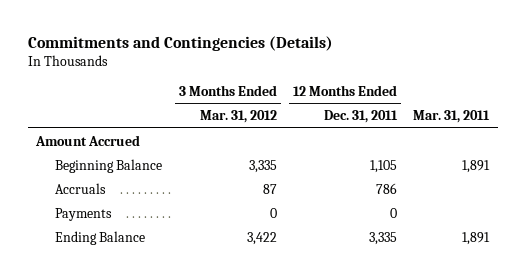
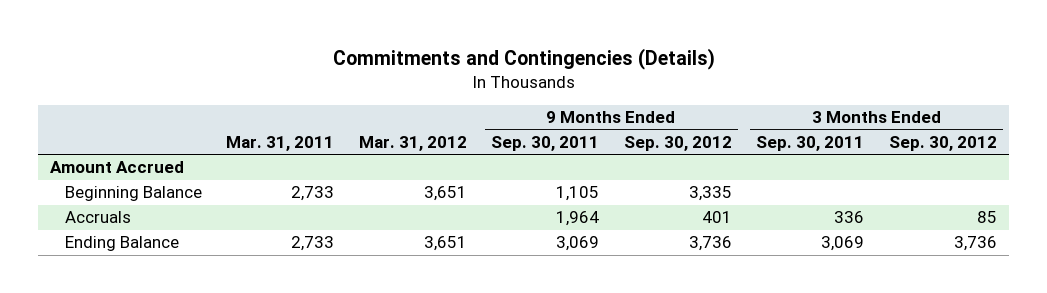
- | 3 Months Ended Mar. 31, 2012 | 12 Months Ended Dec. 31, 2011 | Mar. 31, 2011
+ | Mar. 31, 2011 | Mar. 31, 2012 | 9 Months Ended Sep. 30, 2011 | 9 Months Ended Sep. 30, 2012 | 3 Months Ended Sep. 30, 2011 | 3 Months Ended Sep. 30, 2012
- Beginning Balance | 3,335 | 1,105 | 1,891
+ Beginning Balance | 2,733 | 3,651 | 1,105 | 3,335 | |
- Payments | 0 | 0 |
- Ending Balance | 3,422 | 3,335 | 1,891
+ Ending Balance | 2,733 | 3,651 | 3,069 | 3,736 | 3,069 | 3,736

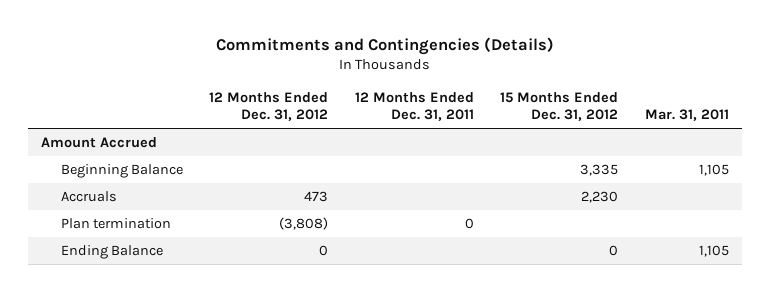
- | Mar. 31, 2011 | Mar. 31, 2012 | 9 Months Ended Sep. 30, 2011 | 9 Months Ended Sep. 30, 2012 | 3 Months Ended Sep. 30, 2011 | 3 Months Ended Sep. 30, 2012
+ | 12 Months Ended Dec. 31, 2012 | 12 Months Ended Dec. 31, 2011 | 15 Months Ended Dec. 31, 2012 | Mar. 31, 2011
- Beginning Balance | 2,733 | 3,651 | 1,105 | 3,335 | |
+ Beginning Balance | | | 3,335 | 1,105
- Ending Balance | 2,733 | 3,651 | 3,069 | 3,736 | 3,069 | 3,736
+ Plan termination | (3,808) | 0 | |
+ Ending Balance | 0 | | 0 | 1,105

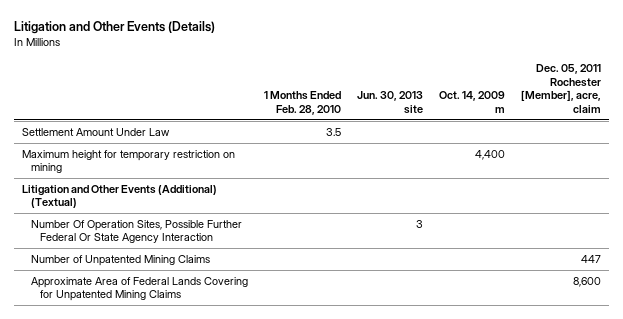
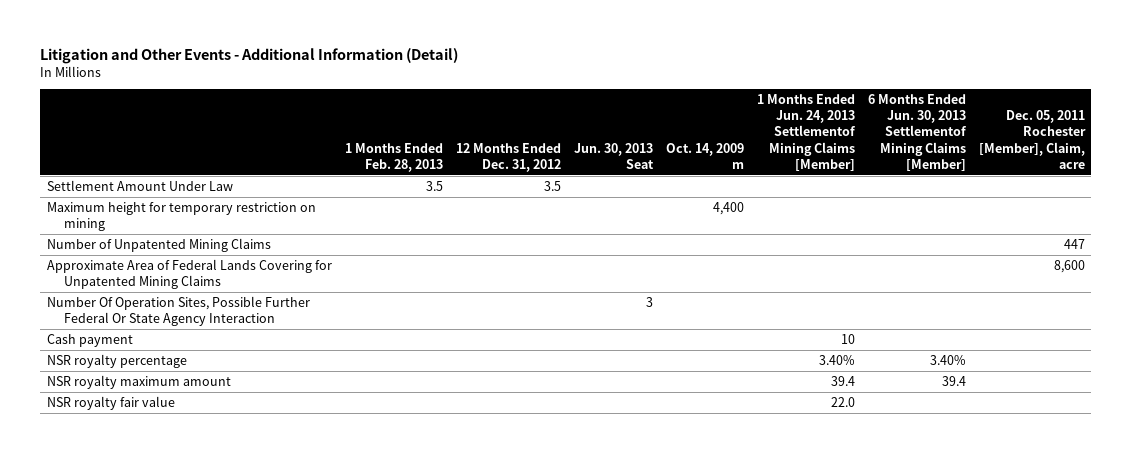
- Litigation and Other Events (Details)
+ Litigation and Other Events - Additional Information (Detail)
- | 1 Months Ended Feb. 28, 2010 | Jun. 30, 2013 site | Oct. 14, 2009 m | Dec. 05, 2011 Rochester [Member], acre, claim
+ | 1 Months Ended Feb. 28, 2013 | 12 Months Ended Dec. 31, 2012 | Jun. 30, 2013 Seat | Oct. 14, 2009 m | 1 Months Ended Jun. 24, 2013 Settlementof Mining Claims [Member] | 6 Months Ended Jun. 30, 2013 Settlementof Mining Claims [Member] | Dec. 05, 2011 Rochester [Member], Claim, acre
- Litigation and Other Events (Additional) (Textual)
moved down: Number Of Operation Sites, Possible Further Federal Or State Agency Interaction | | | 3 | | | |
+ Cash payment | | | | | 10 | |
+ NSR royalty percentage | | | | | 3.40% | 3.40% |
+ NSR royalty maximum amount | | | | | 39.4 | 39.4 |
+ NSR royalty fair value | | | | | 22.0 | |

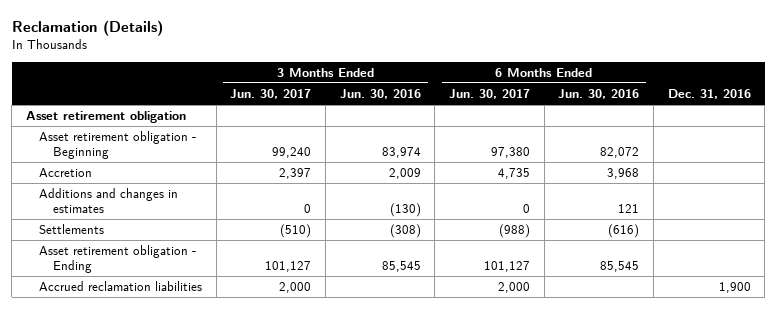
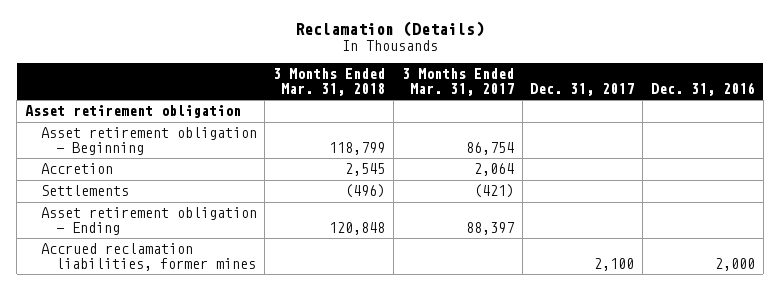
- | 3 Months Ended Jun. 30, 2017 | 3 Months Ended Jun. 30, 2016 | 6 Months Ended Jun. 30, 2017 | 6 Months Ended Jun. 30, 2016 | Dec. 31, 2016
+ | 3 Months Ended Mar. 31, 2018 | 3 Months Ended Mar. 31, 2017 | Dec. 31, 2017 | Dec. 31, 2016
- Additions and changes in estimates | 0 | (130) | 0 | 121 |
- Accrued reclamation liabilities | 2,000 | | 2,000 | | 1,900
+ Accrued reclamation liabilities, former mines | | | 2,100 | 2,000

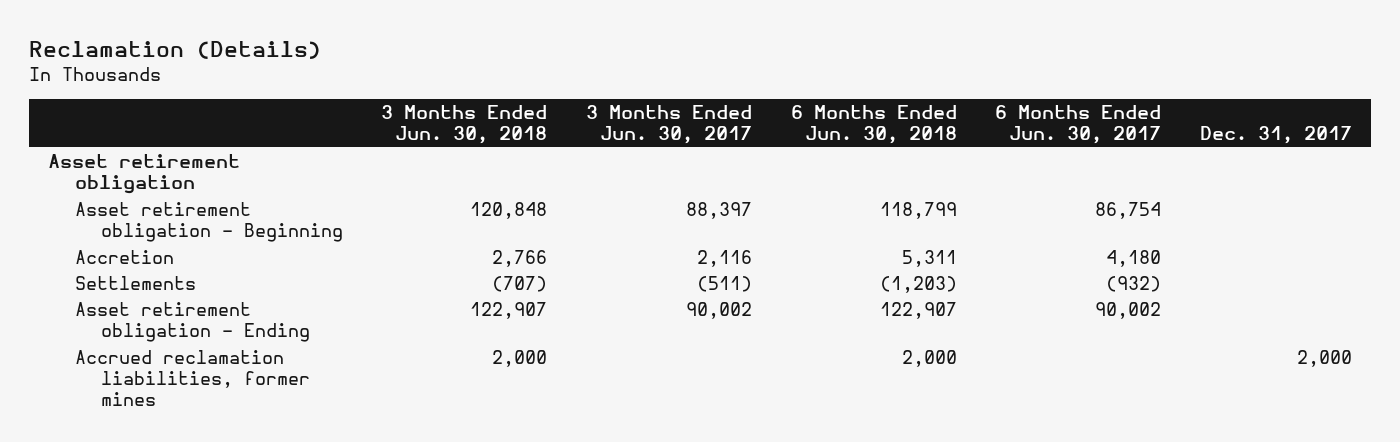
- | 3 Months Ended Mar. 31, 2018 | 3 Months Ended Mar. 31, 2017 | Dec. 31, 2017 | Dec. 31, 2016
+ | 3 Months Ended Jun. 30, 2018 | 3 Months Ended Jun. 30, 2017 | 6 Months Ended Jun. 30, 2018 | 6 Months Ended Jun. 30, 2017 | Dec. 31, 2017
- Accrued reclamation liabilities, former mines | | | 2,100 | 2,000
+ Accrued reclamation liabilities, former mines | 2,000 | | 2,000 | | 2,000

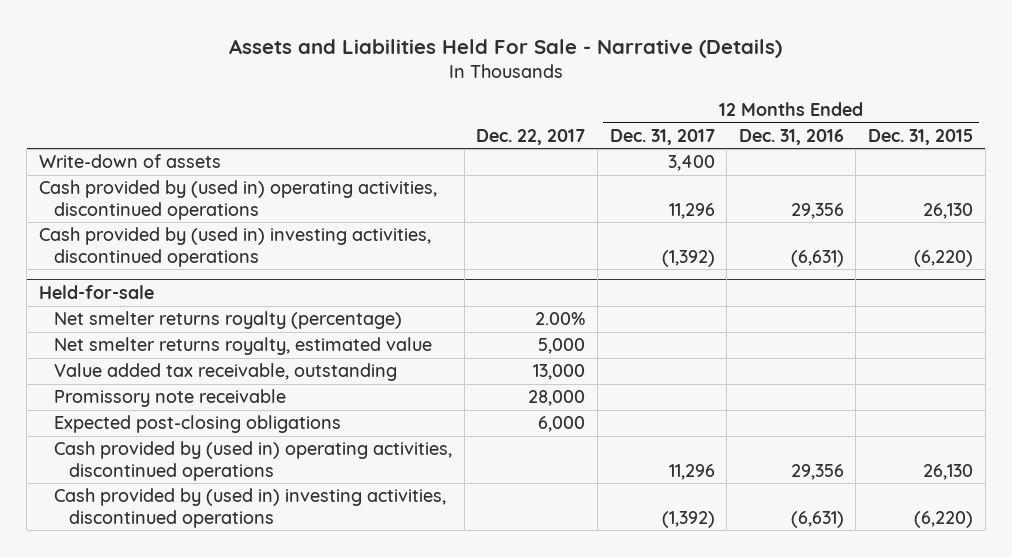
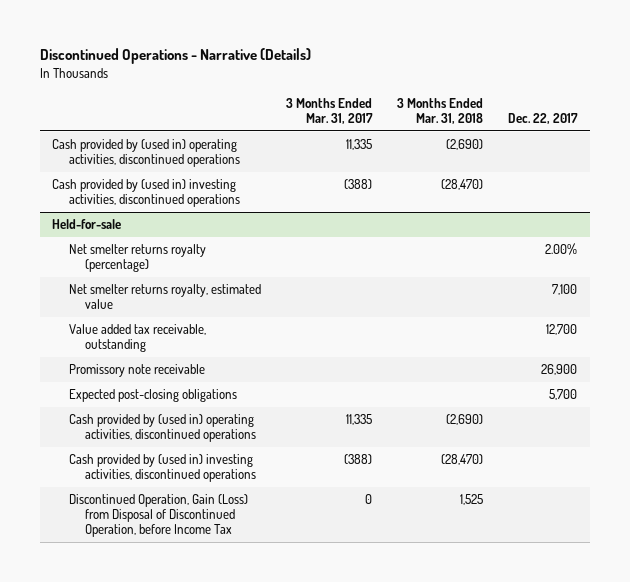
- Assets and Liabilities Held For Sale - Narrative (Details)
+ Discontinued Operations - Narrative (Details)
- | Dec. 22, 2017 | 12 Months Ended Dec. 31, 2017 | 12 Months Ended Dec. 31, 2016 | 12 Months Ended Dec. 31, 2015
+ | 3 Months Ended Mar. 31, 2017 | 3 Months Ended Mar. 31, 2018 | Dec. 22, 2017
- Write-down of assets | | 3,400 | |
@ Held-for-sale
- Net smelter returns royalty, estimated value | 5,000 | | |
- Value added tax receivable, outstanding | 13,000 | | |
- Promissory note receivable | 28,000 | | |
- Expected post-closing obligations | 6,000 | | |
+ Net smelter returns royalty, estimated value | | | 7,100
+ Value added tax receivable, outstanding | | | 12,700
+ Promissory note receivable | | | 26,900
+ Expected post-closing obligations | | | 5,700
+ Discontinued Operation, Gain (Loss) from Disposal of Discontinued Operation, before Income Tax | 0 | 1,525 |

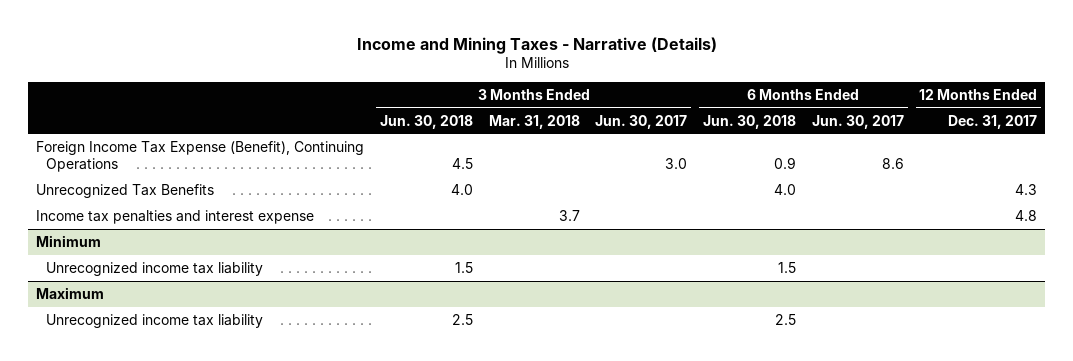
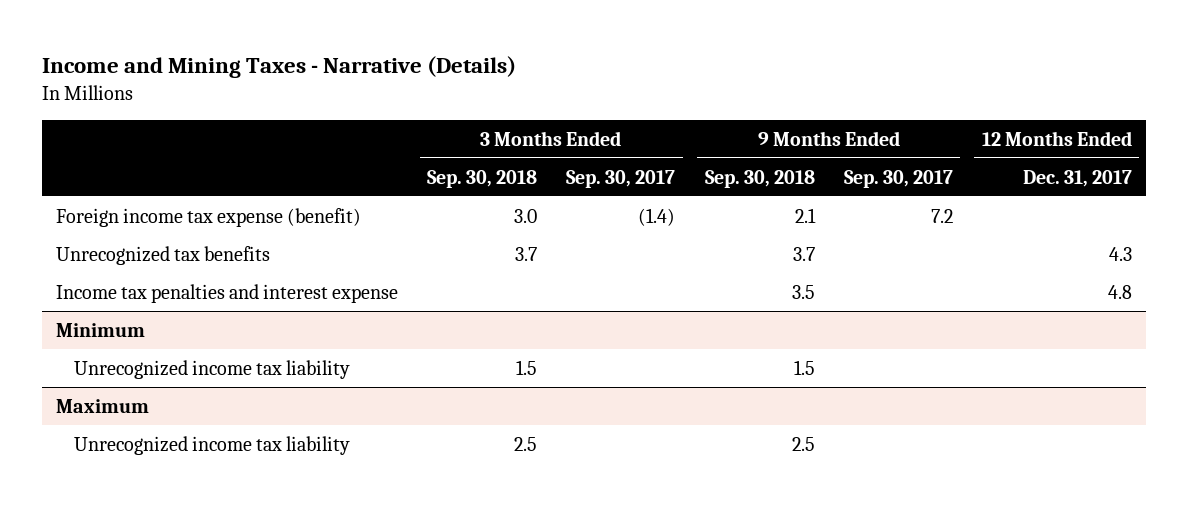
- | 3 Months Ended Jun. 30, 2018 | 3 Months Ended Mar. 31, 2018 | 3 Months Ended Jun. 30, 2017 | 6 Months Ended Jun. 30, 2018 | 6 Months Ended Jun. 30, 2017 | 12 Months Ended Dec. 31, 2017
+ | 3 Months Ended Sep. 30, 2018 | 3 Months Ended Sep. 30, 2017 | 9 Months Ended Sep. 30, 2018 | 9 Months Ended Sep. 30, 2017 | 12 Months Ended Dec. 31, 2017
- Foreign Income Tax Expense (Benefit), Continuing Operations | 4.5 | | 3.0 | 0.9 | 8.6 |
- Unrecognized Tax Benefits | 4.0 | | | 4.0 | | 4.3
+ Foreign income tax expense (benefit) | 3.0 | (1.4) | 2.1 | 7.2 |
+ Unrecognized tax benefits | 3.7 | | 3.7 | | 4.3

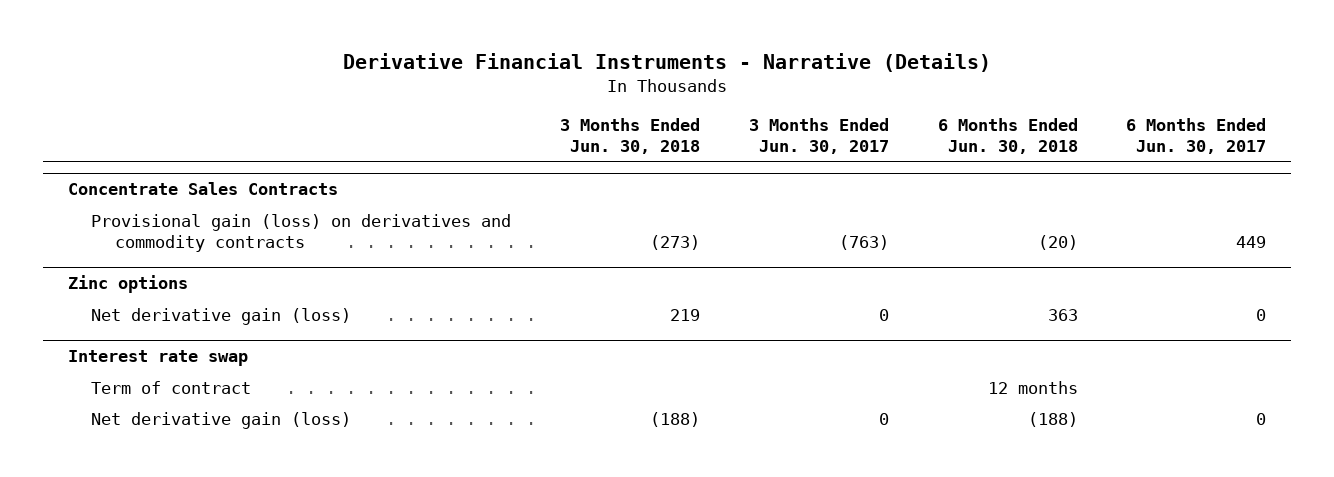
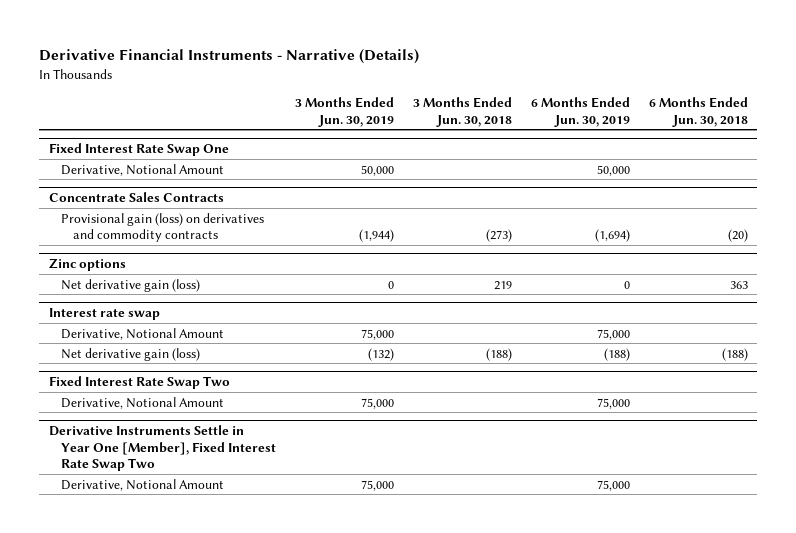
- | 3 Months Ended Jun. 30, 2018 | 3 Months Ended Jun. 30, 2017 | 6 Months Ended Jun. 30, 2018 | 6 Months Ended Jun. 30, 2017
+ | 3 Months Ended Jun. 30, 2019 | 3 Months Ended Jun. 30, 2018 | 6 Months Ended Jun. 30, 2019 | 6 Months Ended Jun. 30, 2018
+ Fixed Interest Rate Swap One
+ Derivative, Notional Amount | 50,000 | | 50,000 |
@ Interest rate swap
- Term of contract | | | 12 months |
+ Derivative, Notional Amount | 75,000 | | 75,000 |
+ Fixed Interest Rate Swap Two
+ Derivative, Notional Amount | 75,000 | | 75,000 |
+ Derivative Instruments Settle in Year One [Member], Fixed Interest Rate Swap Two
+ Derivative, Notional Amount | 75,000 | | 75,000 |

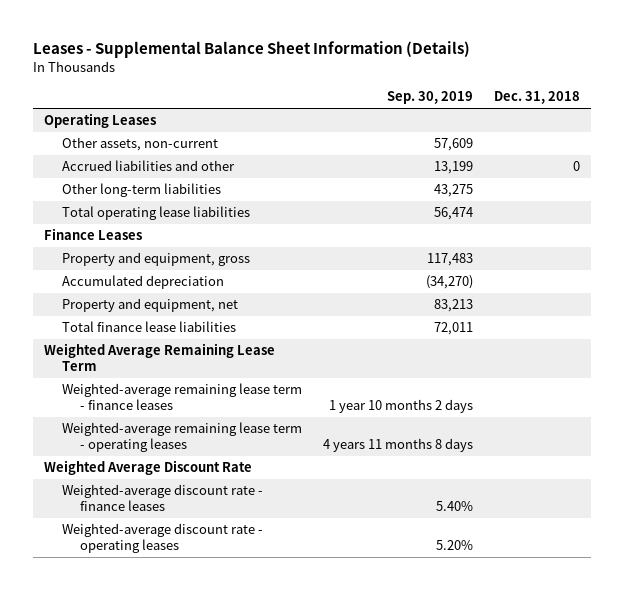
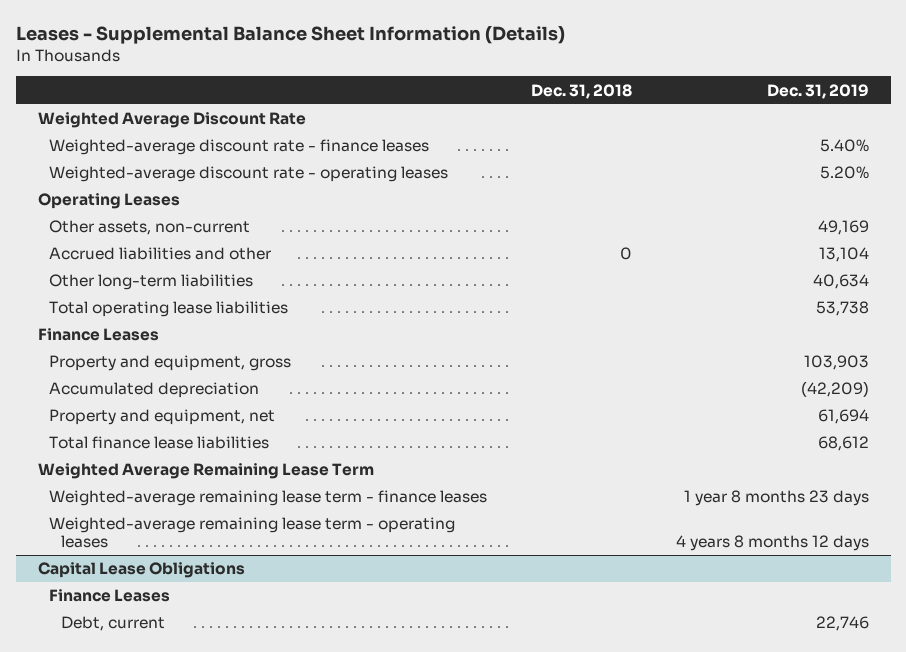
- | Sep. 30, 2019 | Dec. 31, 2018
+ | Dec. 31, 2018 | Dec. 31, 2019
moved up: Weighted Average Discount Rate
moved up: Weighted-average discount rate - finance leases | | 5.40%
moved up: Weighted-average discount rate - operating leases | | 5.20%
+ Capital Lease Obligations
+ Finance Leases
+ Debt, current | | 22,746

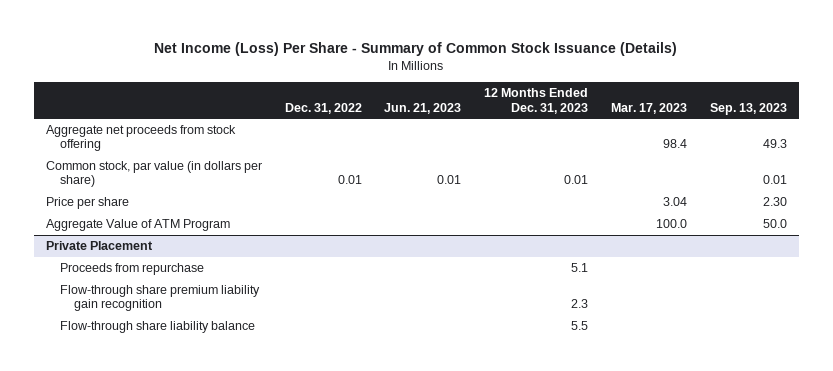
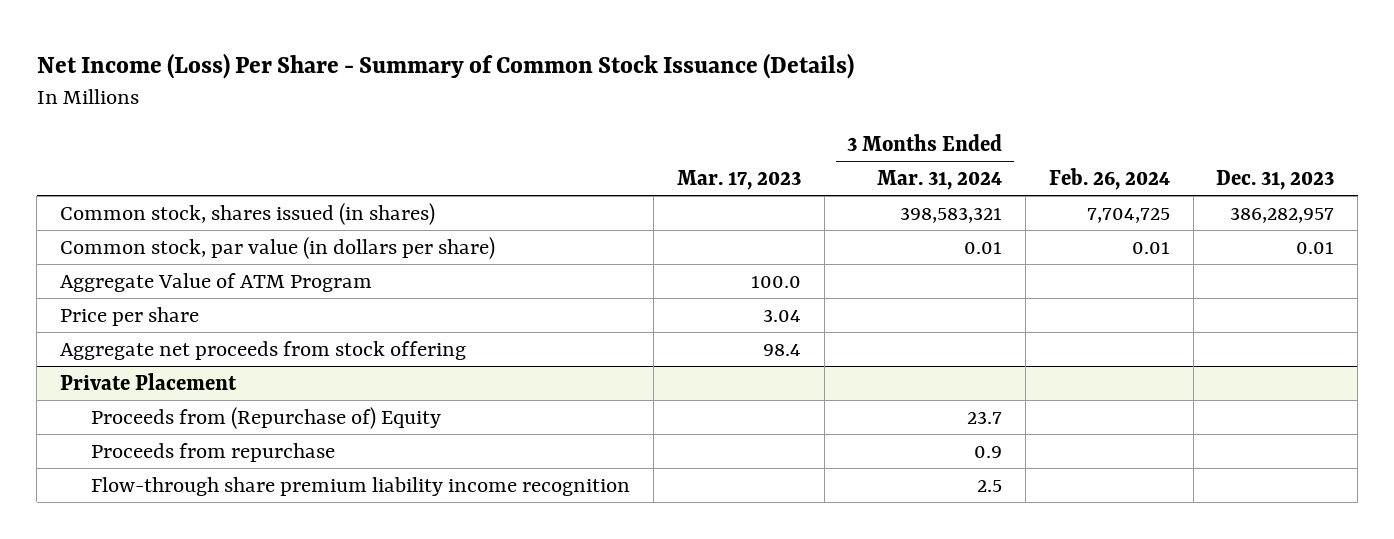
- | Dec. 31, 2022 | Jun. 21, 2023 | 12 Months Ended Dec. 31, 2023 | Mar. 17, 2023 | Sep. 13, 2023
+ | Mar. 17, 2023 | 3 Months Ended Mar. 31, 2024 | Feb. 26, 2024 | Dec. 31, 2023
+ Common stock, shares issued (in shares) | | 398,583,321 | 7,704,725 | 386,282,957
moved down: Price per share | 3.04 | | |
moved down: Aggregate net proceeds from stock offering | 98.4 | | |
@ Private Placement
+ Proceeds from (Repurchase of) Equity | | 23.7 | |
- Flow-through share premium liability gain recognition | | | 2.3 | |
- Flow-through share liability balance | | | 5.5 | |
+ Flow-through share premium liability income recognition | | 2.5 | |

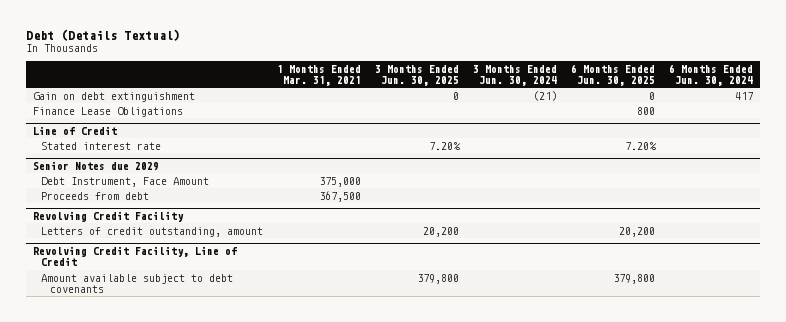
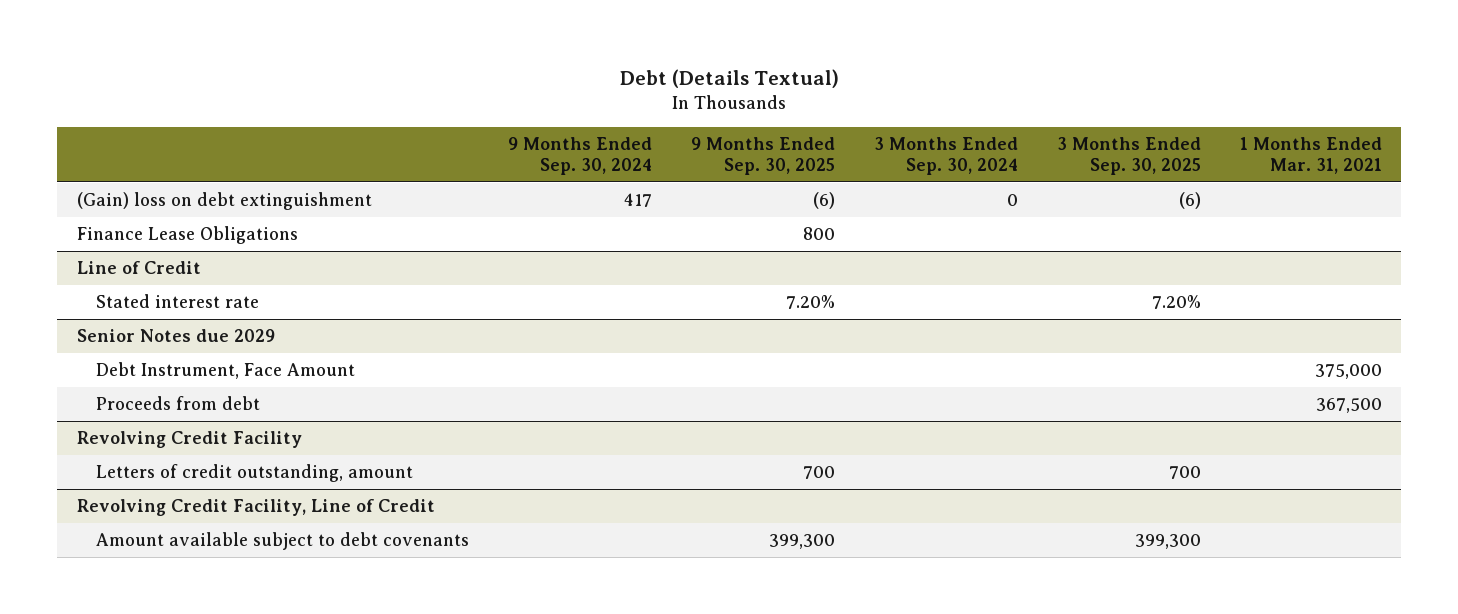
- | 1 Months Ended Mar. 31, 2021 | 3 Months Ended Jun. 30, 2025 | 3 Months Ended Jun. 30, 2024 | 6 Months Ended Jun. 30, 2025 | 6 Months Ended Jun. 30, 2024
+ | 9 Months Ended Sep. 30, 2024 | 9 Months Ended Sep. 30, 2025 | 3 Months Ended Sep. 30, 2024 | 3 Months Ended Sep. 30, 2025 | 1 Months Ended Mar. 31, 2021
- Gain on debt extinguishment | | 0 | (21) | 0 | 417
+ (Gain) loss on debt extinguishment | 417 | (6) | 0 | (6) |

